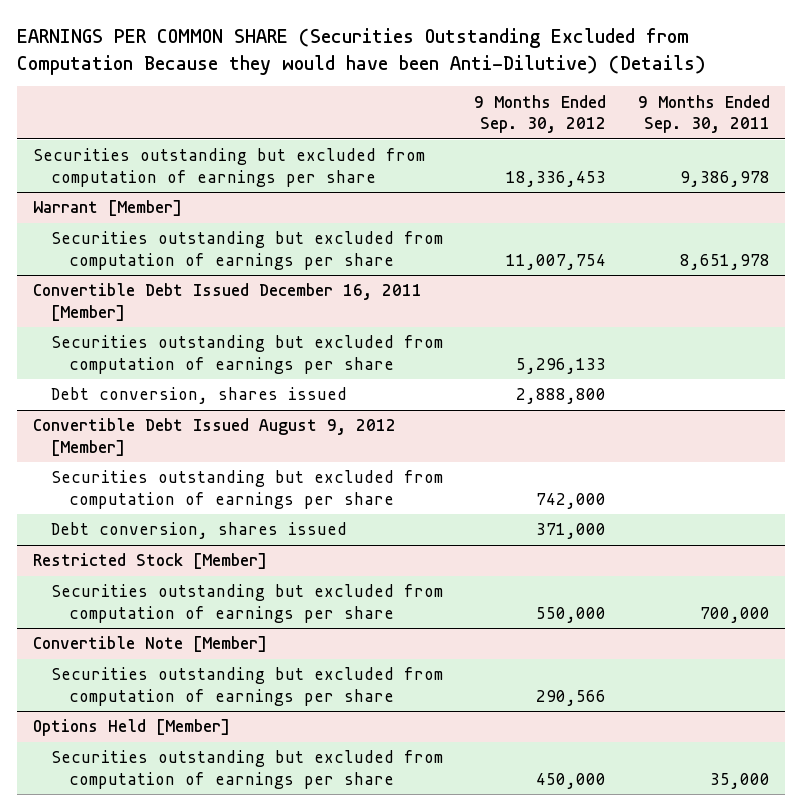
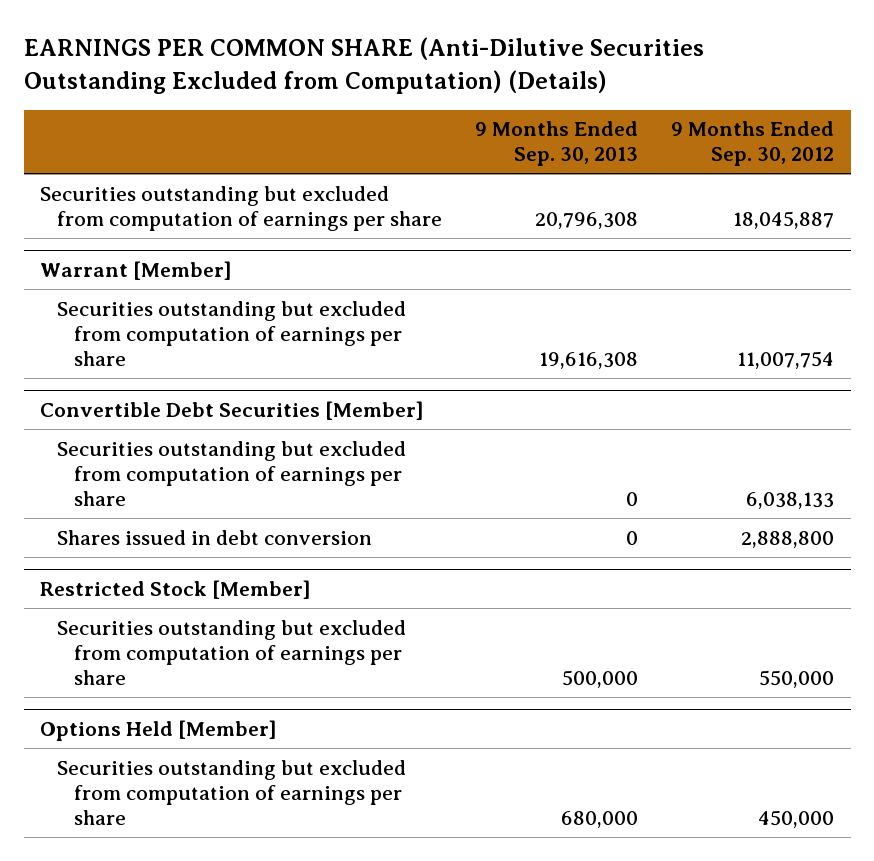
- EARNINGS PER COMMON SHARE (Securities Outstanding Excluded from Computation Because they would have been Anti-Dilutive) (Details)
+ EARNINGS PER COMMON SHARE (Anti-Dilutive Securities Outstanding Excluded from Computation) (Details)
- | 9 Months Ended Sep. 30, 2012 | 9 Months Ended Sep. 30, 2011
+ | 9 Months Ended Sep. 30, 2013 | 9 Months Ended Sep. 30, 2012
- Securities outstanding but excluded from computation of earnings per share | 18,336,453 | 9,386,978
+ Securities outstanding but excluded from computation of earnings per share | 20,796,308 | 18,045,887
- Convertible Debt Issued December 16, 2011 [Member]
- Securities outstanding but excluded from computation of earnings per share | 5,296,133 |
- Debt conversion, shares issued | 2,888,800 |
- Convertible Debt Issued August 9, 2012 [Member]
- Securities outstanding but excluded from computation of earnings per share | 742,000 |
- Debt conversion, shares issued | 371,000 |
+ Convertible Debt Securities [Member]
+ Securities outstanding but excluded from computation of earnings per share | 0 | 6,038,133
+ Shares issued in debt conversion | 0 | 2,888,800
- Convertible Note [Member]
- Securities outstanding but excluded from computation of earnings per share | 290,566 |

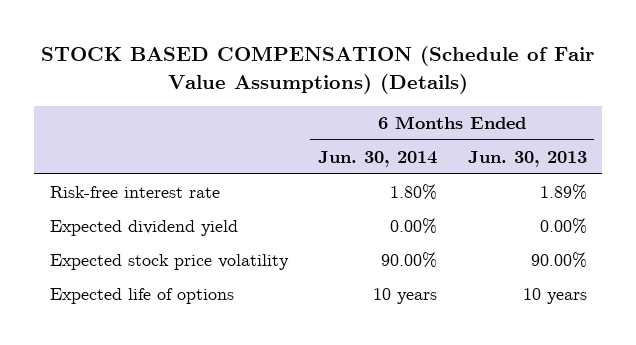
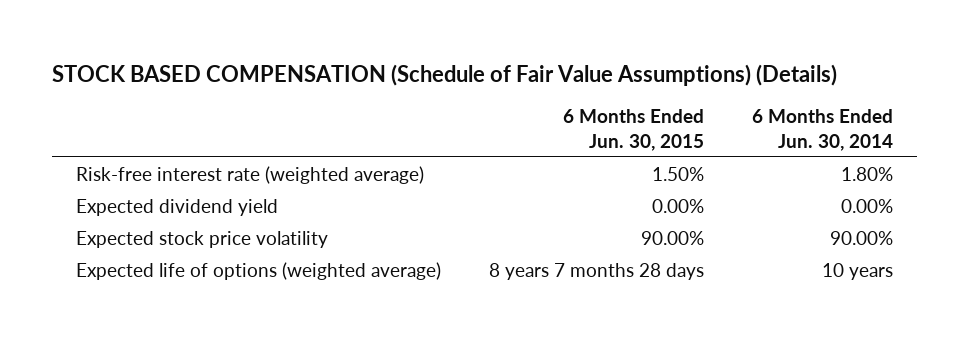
- | 6 Months Ended Jun. 30, 2014 | 6 Months Ended Jun. 30, 2013
+ | 6 Months Ended Jun. 30, 2015 | 6 Months Ended Jun. 30, 2014
- Risk-free interest rate | 1.80% | 1.89%
+ Risk-free interest rate (weighted average) | 1.50% | 1.80%
- Expected life of options | 10 years | 10 years
+ Expected life of options (weighted average) | 8 years 7 months 28 days | 10 years

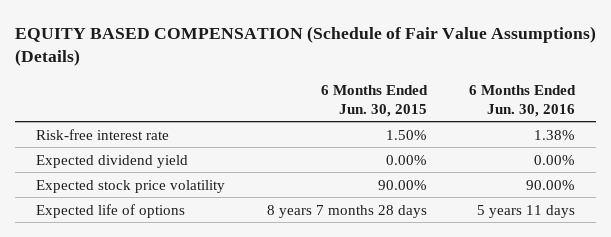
- STOCK BASED COMPENSATION (Schedule of Fair Value Assumptions) (Details)
+ EQUITY BASED COMPENSATION (Schedule of Fair Value Assumptions) (Details)
- | 6 Months Ended Jun. 30, 2015 | 6 Months Ended Jun. 30, 2014
+ | 6 Months Ended Jun. 30, 2015 | 6 Months Ended Jun. 30, 2016
- Risk-free interest rate (weighted average) | 1.50% | 1.80%
+ Risk-free interest rate | 1.50% | 1.38%
- Expected life of options (weighted average) | 8 years 7 months 28 days | 10 years
+ Expected life of options | 8 years 7 months 28 days | 5 years 11 days

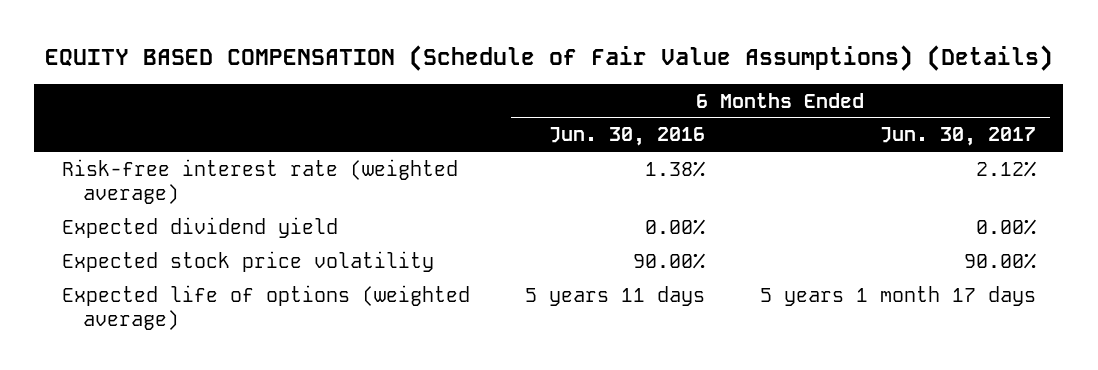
- | 6 Months Ended Jun. 30, 2015 | 6 Months Ended Jun. 30, 2016
+ | 6 Months Ended Jun. 30, 2016 | 6 Months Ended Jun. 30, 2017
- Risk-free interest rate | 1.50% | 1.38%
+ Risk-free interest rate (weighted average) | 1.38% | 2.12%
- Expected life of options | 8 years 7 months 28 days | 5 years 11 days
+ Expected life of options (weighted average) | 5 years 11 days | 5 years 1 month 17 days

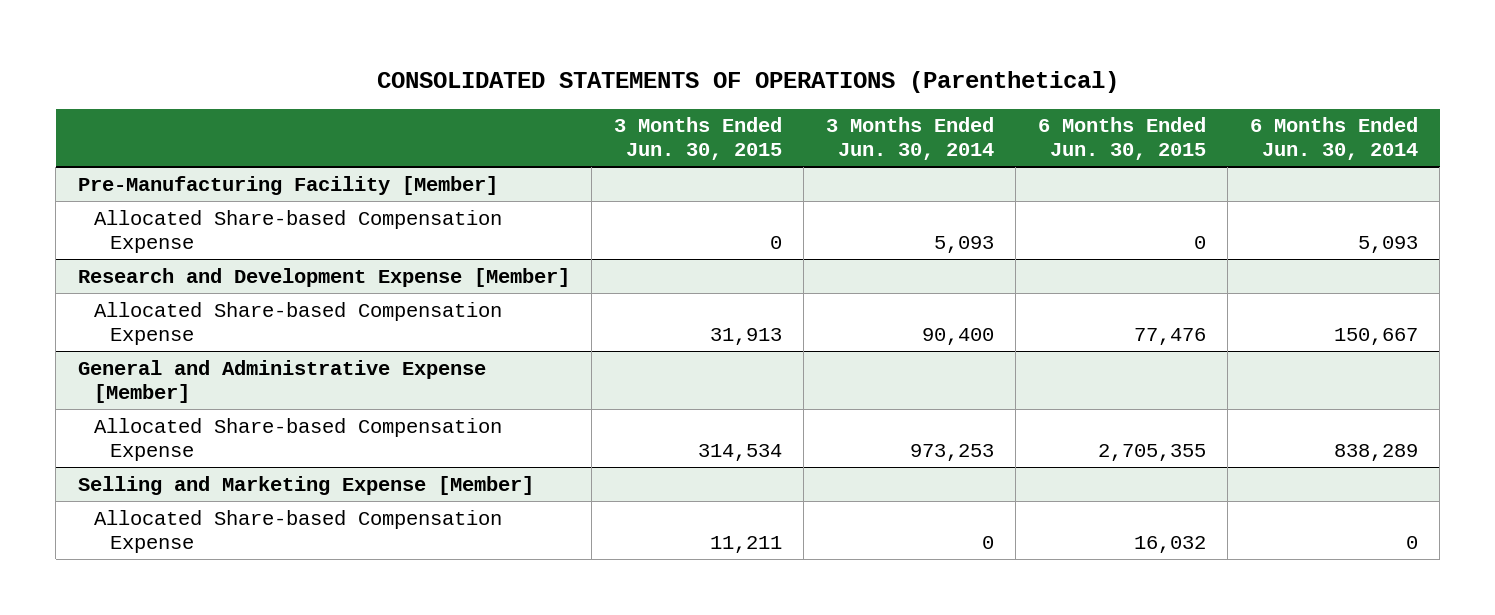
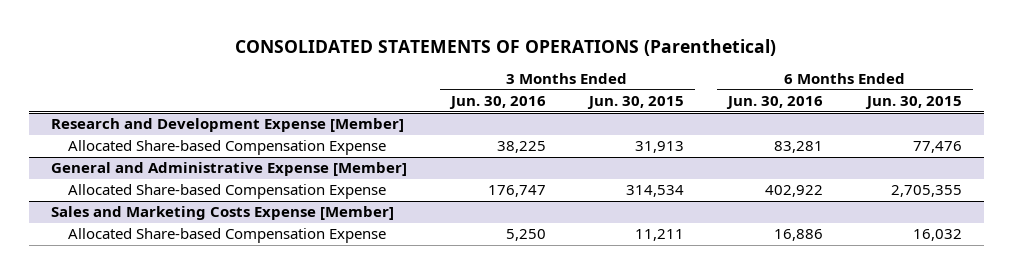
- | 3 Months Ended Jun. 30, 2015 | 3 Months Ended Jun. 30, 2014 | 6 Months Ended Jun. 30, 2015 | 6 Months Ended Jun. 30, 2014
+ | 3 Months Ended Jun. 30, 2016 | 3 Months Ended Jun. 30, 2015 | 6 Months Ended Jun. 30, 2016 | 6 Months Ended Jun. 30, 2015
- Pre-Manufacturing Facility [Member]
- Allocated Share-based Compensation Expense | 0 | 5,093 | 0 | 5,093
- Selling and Marketing Expense [Member]
+ Sales and Marketing Costs Expense [Member]

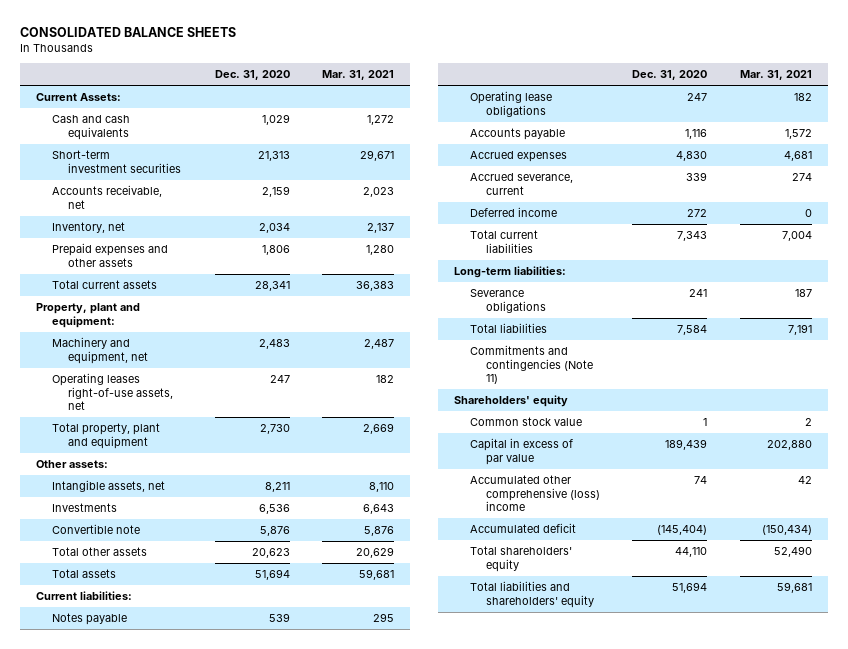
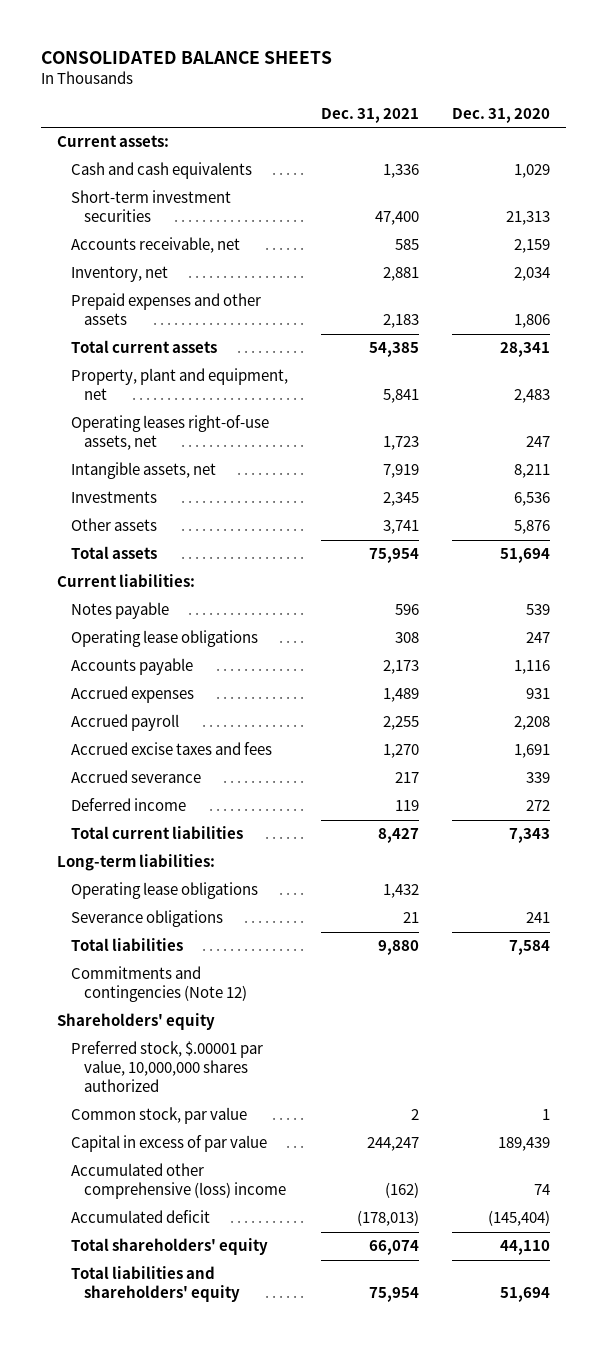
- | Dec. 31, 2020 | Mar. 31, 2021
+ | Dec. 31, 2021 | Dec. 31, 2020
- Current Assets:
+ Current assets:
- Property, plant and equipment:
- Machinery and equipment, net | 2,483 | 2,487
+ Property, plant and equipment, net | 5,841 | 2,483
- Total property, plant and equipment | 2,730 | 2,669
- Other assets:
- Convertible note | 5,876 | 5,876
- Total other assets | 20,623 | 20,629
+ Other assets | 3,741 | 5,876
- Accrued expenses | 4,830 | 4,681
- Accrued severance, current | 339 | 274
+ Accrued expenses | 1,489 | 931
+ Accrued payroll | 2,255 | 2,208
+ Accrued excise taxes and fees | 1,270 | 1,691
+ Accrued severance | 217 | 339
+ Operating lease obligations | 1,432 |
- Commitments and contingencies (Note 11)
+ Commitments and contingencies (Note 12)
- Common stock value | 1 | 2
+ Preferred stock, $.00001 par value, 10,000,000 shares authorized
+ Common stock, par value | 2 | 1

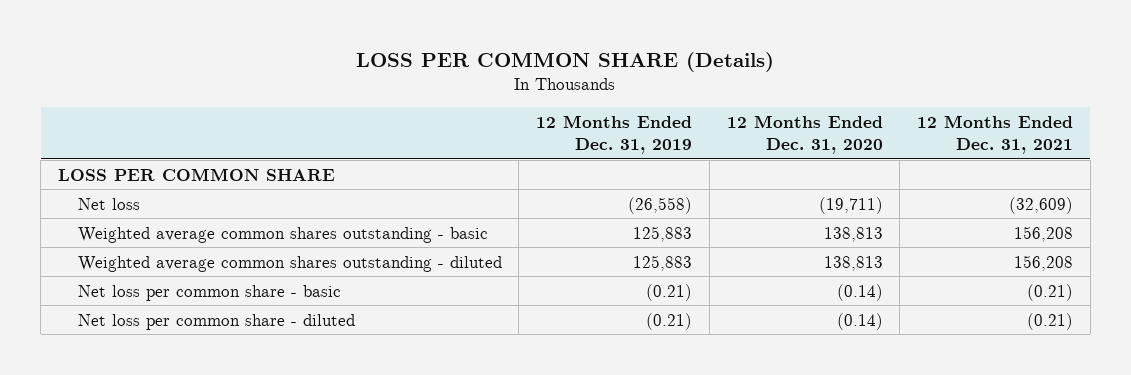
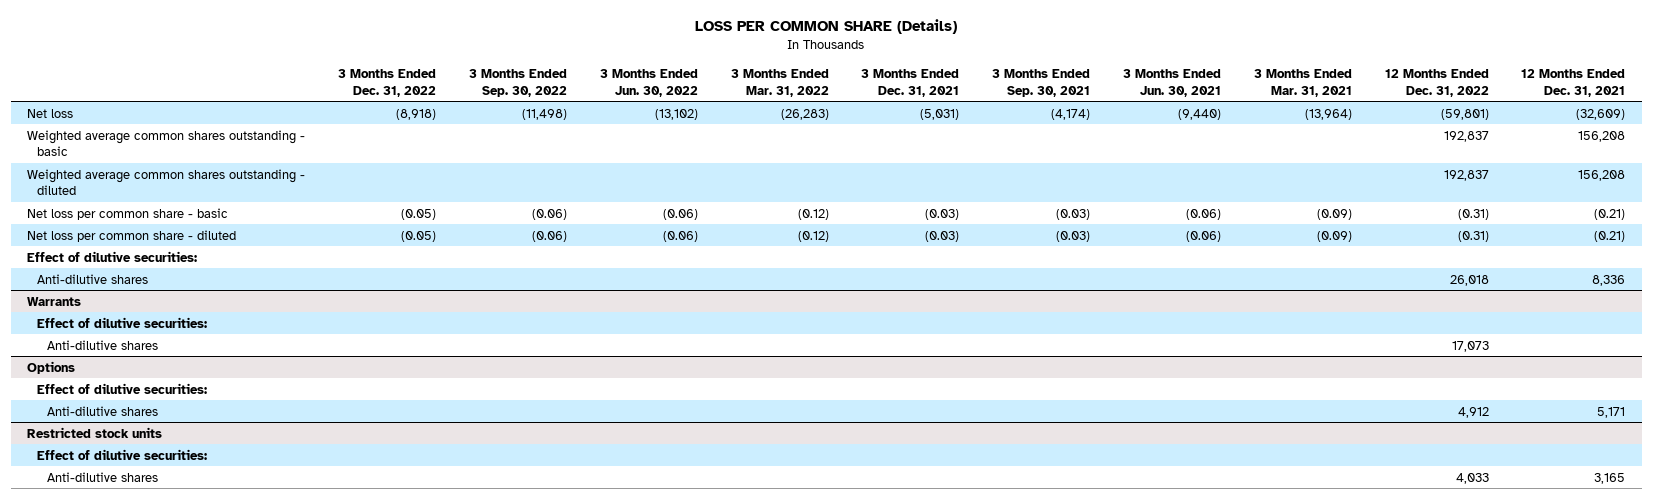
- | 12 Months Ended Dec. 31, 2019 | 12 Months Ended Dec. 31, 2020 | 12 Months Ended Dec. 31, 2021
+ | 3 Months Ended Dec. 31, 2022 | 3 Months Ended Sep. 30, 2022 | 3 Months Ended Jun. 30, 2022 | 3 Months Ended Mar. 31, 2022 | 3 Months Ended Dec. 31, 2021 | 3 Months Ended Sep. 30, 2021 | 3 Months Ended Jun. 30, 2021 | 3 Months Ended Mar. 31, 2021 | 12 Months Ended Dec. 31, 2022 | 12 Months Ended Dec. 31, 2021
- LOSS PER COMMON SHARE
+ Effect of dilutive securities:
+ Anti-dilutive shares | | | | | | | | | 26,018 | 8,336
+ Warrants
+ Effect of dilutive securities:
+ Anti-dilutive shares | | | | | | | | | 17,073 |
+ Options
+ Effect of dilutive securities:
+ Anti-dilutive shares | | | | | | | | | 4,912 | 5,171
+ Restricted stock units
+ Effect of dilutive securities:
+ Anti-dilutive shares | | | | | | | | | 4,033 | 3,165

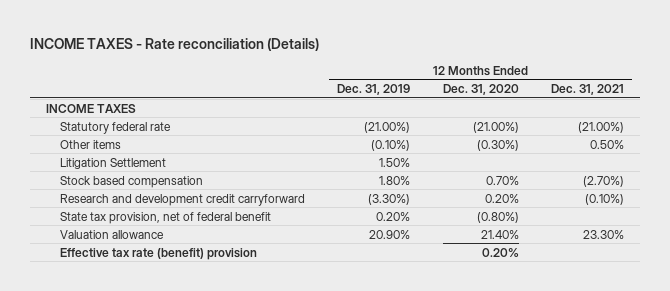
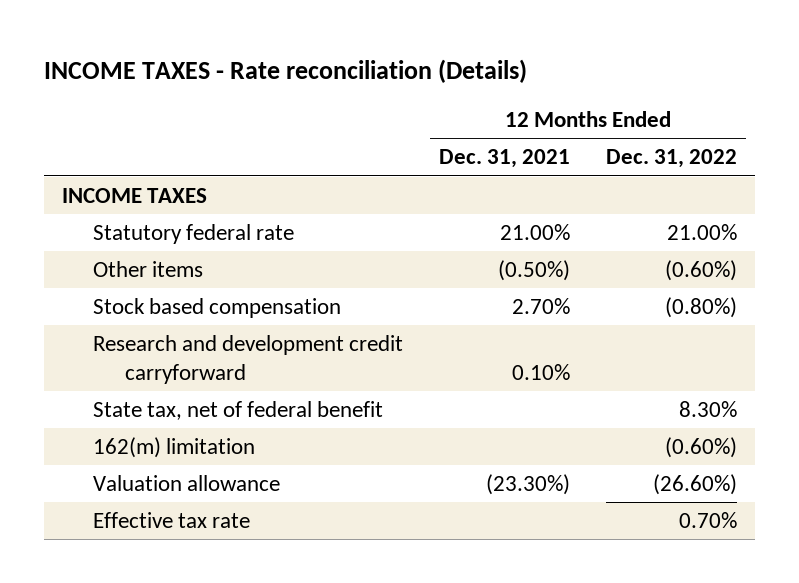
- | 12 Months Ended Dec. 31, 2019 | 12 Months Ended Dec. 31, 2020 | 12 Months Ended Dec. 31, 2021
+ | 12 Months Ended Dec. 31, 2021 | 12 Months Ended Dec. 31, 2022
- Statutory federal rate | (21.00%) | (21.00%) | (21.00%)
- Other items | (0.10%) | (0.30%) | 0.50%
- Litigation Settlement | 1.50% | |
- Stock based compensation | 1.80% | 0.70% | (2.70%)
- Research and development credit carryforward | (3.30%) | 0.20% | (0.10%)
- State tax provision, net of federal benefit | 0.20% | (0.80%) |
- Valuation allowance | 20.90% | 21.40% | 23.30%
- Effective tax rate (benefit) provision | | 0.20% |
+ Statutory federal rate | 21.00% | 21.00%
+ Other items | (0.50%) | (0.60%)
+ Stock based compensation | 2.70% | (0.80%)
+ Research and development credit carryforward | 0.10% |
+ State tax, net of federal benefit | | 8.30%
+ 162(m) limitation | | (0.60%)
+ Valuation allowance | (23.30%) | (26.60%)
+ Effective tax rate | | 0.70%

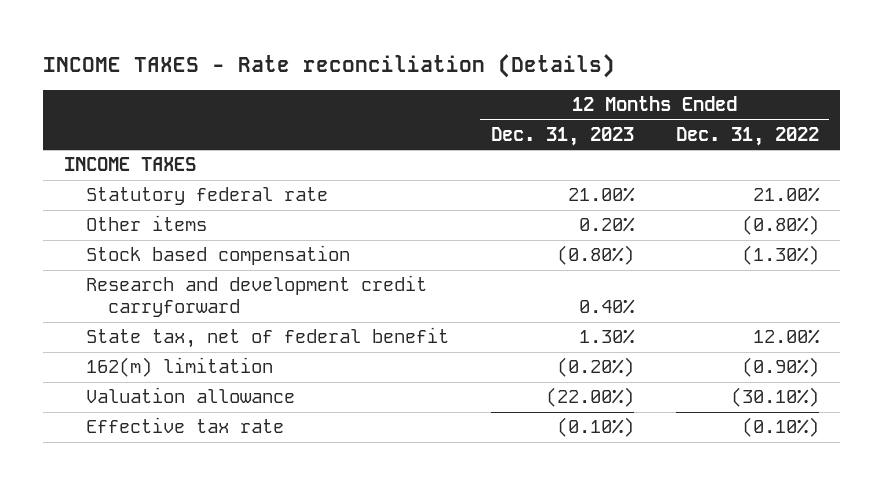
- | 12 Months Ended Dec. 31, 2021 | 12 Months Ended Dec. 31, 2022
+ | 12 Months Ended Dec. 31, 2023 | 12 Months Ended Dec. 31, 2022
- Other items | (0.50%) | (0.60%)
- Stock based compensation | 2.70% | (0.80%)
+ Other items | 0.20% | (0.80%)
+ Stock based compensation | (0.80%) | (1.30%)
- State tax, net of federal benefit | | 8.30%
- 162(m) limitation | | (0.60%)
- Valuation allowance | (23.30%) | (26.60%)
- Effective tax rate | | 0.70%
+ State tax, net of federal benefit | 1.30% | 12.00%
+ 162(m) limitation | (0.20%) | (0.90%)
+ Valuation allowance | (22.00%) | (30.10%)
+ Effective tax rate | (0.10%) | (0.10%)

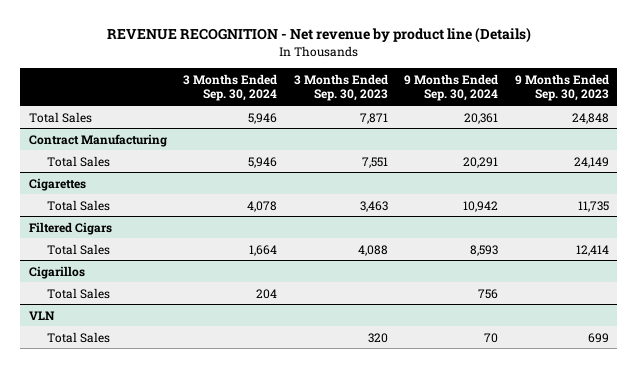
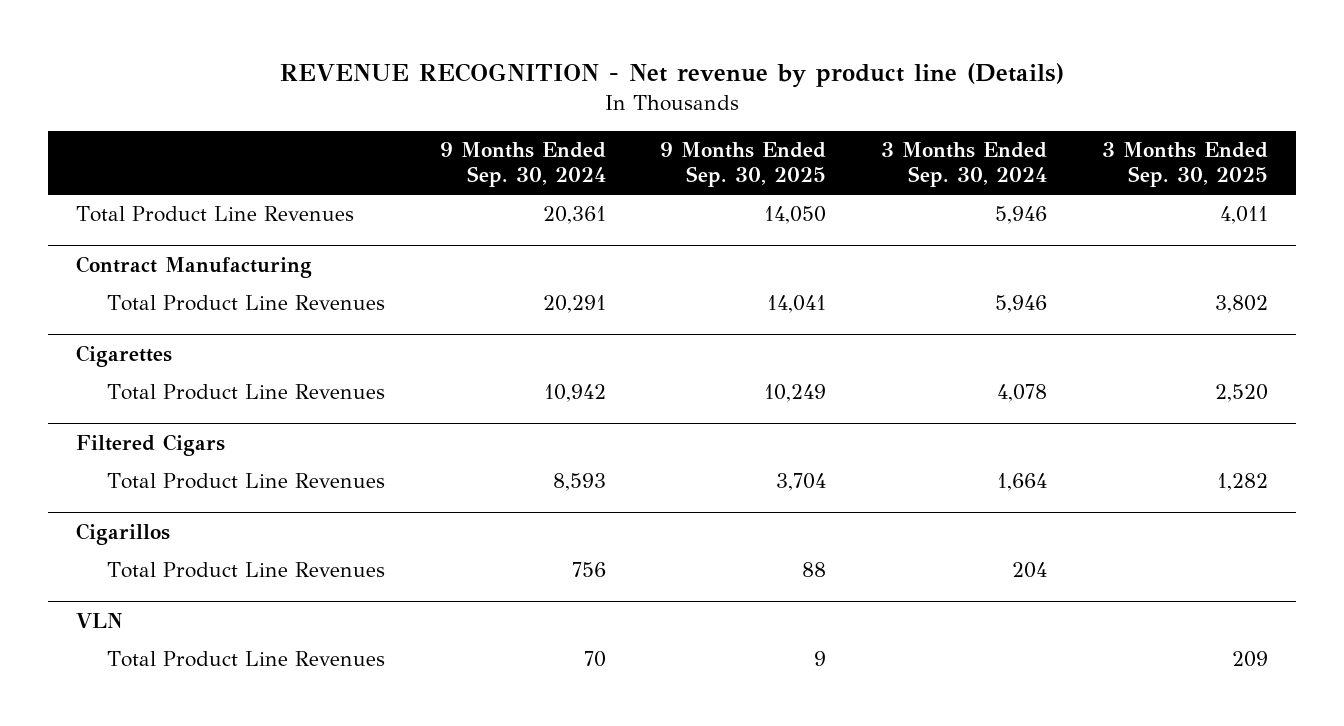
- | 3 Months Ended Sep. 30, 2024 | 3 Months Ended Sep. 30, 2023 | 9 Months Ended Sep. 30, 2024 | 9 Months Ended Sep. 30, 2023
+ | 9 Months Ended Sep. 30, 2024 | 9 Months Ended Sep. 30, 2025 | 3 Months Ended Sep. 30, 2024 | 3 Months Ended Sep. 30, 2025
- Total Sales | 5,946 | 7,871 | 20,361 | 24,848
+ Total Product Line Revenues | 20,361 | 14,050 | 5,946 | 4,011
@ Contract Manufacturing
- Total Sales | 5,946 | 7,551 | 20,291 | 24,149
+ Total Product Line Revenues | 20,291 | 14,041 | 5,946 | 3,802
@ Cigarettes
- Total Sales | 4,078 | 3,463 | 10,942 | 11,735
+ Total Product Line Revenues | 10,942 | 10,249 | 4,078 | 2,520
@ Filtered Cigars
- Total Sales | 1,664 | 4,088 | 8,593 | 12,414
+ Total Product Line Revenues | 8,593 | 3,704 | 1,664 | 1,282
@ Cigarillos
- Total Sales | 204 | | 756 |
+ Total Product Line Revenues | 756 | 88 | 204 |
@ VLN
- Total Sales | | 320 | 70 | 699
+ Total Product Line Revenues | 70 | 9 | | 209

